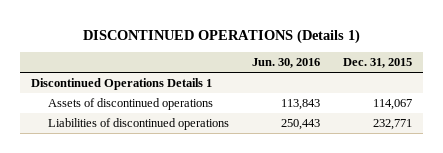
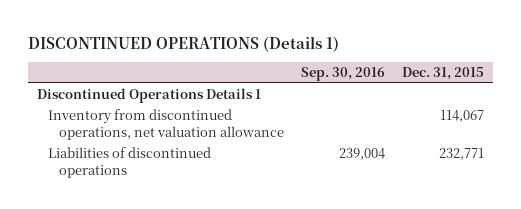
- | Jun. 30, 2016 | Dec. 31, 2015
+ | Sep. 30, 2016 | Dec. 31, 2015
- Assets of discontinued operations | 113,843 | 114,067
+ Inventory from discontinued operations, net valuation allowance | | 114,067

